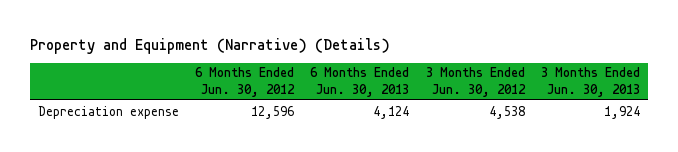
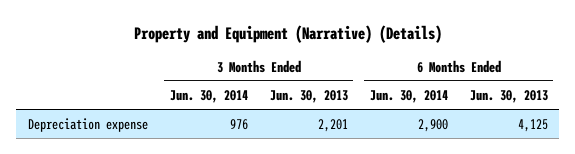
- | 6 Months Ended Jun. 30, 2012 | 6 Months Ended Jun. 30, 2013 | 3 Months Ended Jun. 30, 2012 | 3 Months Ended Jun. 30, 2013
+ | 3 Months Ended Jun. 30, 2014 | 3 Months Ended Jun. 30, 2013 | 6 Months Ended Jun. 30, 2014 | 6 Months Ended Jun. 30, 2013
- Depreciation expense | 12,596 | 4,124 | 4,538 | 1,924
+ Depreciation expense | 976 | 2,201 | 2,900 | 4,125

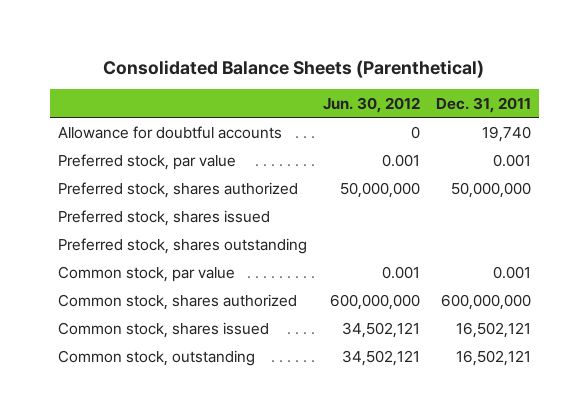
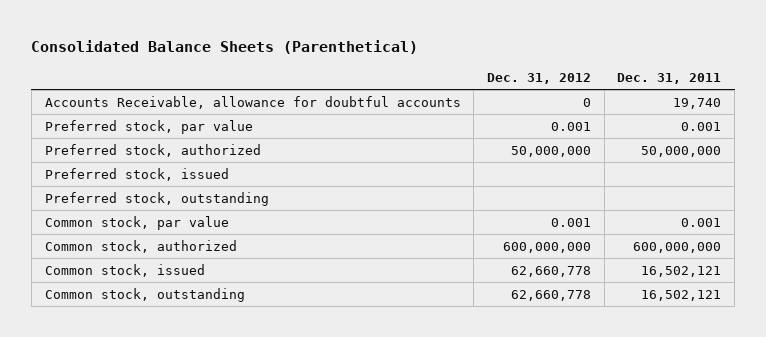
- | Jun. 30, 2012 | Dec. 31, 2011
+ | Dec. 31, 2012 | Dec. 31, 2011
- Allowance for doubtful accounts | 0 | 19,740
+ Accounts Receivable, allowance for doubtful accounts | 0 | 19,740
- Preferred stock, shares authorized | 50,000,000 | 50,000,000
- Preferred stock, shares issued
- Preferred stock, shares outstanding
+ Preferred stock, authorized | 50,000,000 | 50,000,000
+ Preferred stock, issued
+ Preferred stock, outstanding
- Common stock, shares authorized | 600,000,000 | 600,000,000
- Common stock, shares issued | 34,502,121 | 16,502,121
+ Common stock, authorized | 600,000,000 | 600,000,000
+ Common stock, issued | 62,660,778 | 16,502,121

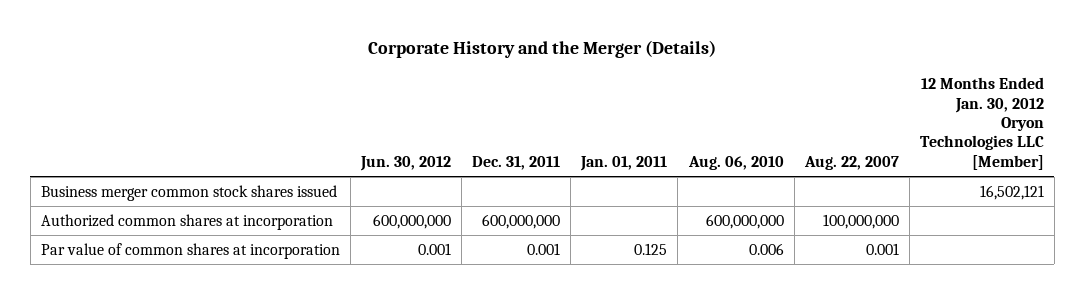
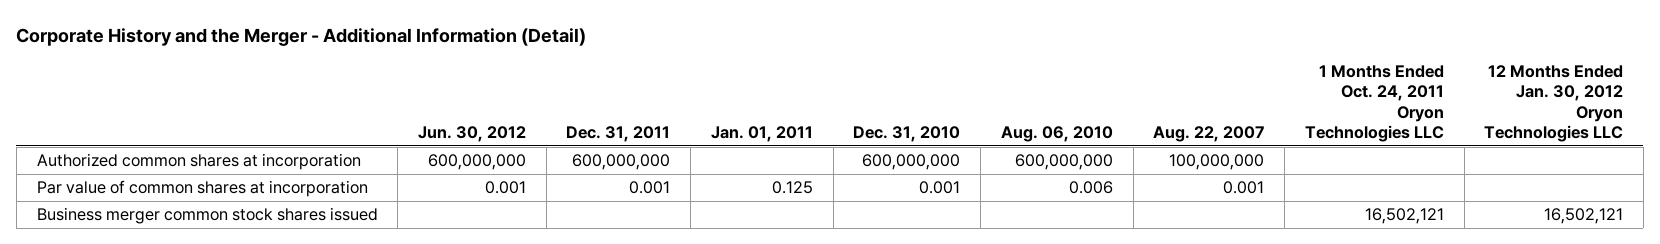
- Corporate History and the Merger (Details)
+ Corporate History and the Merger - Additional Information (Detail)
- | Jun. 30, 2012 | Dec. 31, 2011 | Jan. 01, 2011 | Aug. 06, 2010 | Aug. 22, 2007 | 12 Months Ended Jan. 30, 2012 Oryon Technologies LLC [Member]
+ | Jun. 30, 2012 | Dec. 31, 2011 | Jan. 01, 2011 | Dec. 31, 2010 | Aug. 06, 2010 | Aug. 22, 2007 | 1 Months Ended Oct. 24, 2011 Oryon Technologies LLC | 12 Months Ended Jan. 30, 2012 Oryon Technologies LLC
moved down: Business merger common stock shares issued | | | | | | | 16,502,121 | 16,502,121

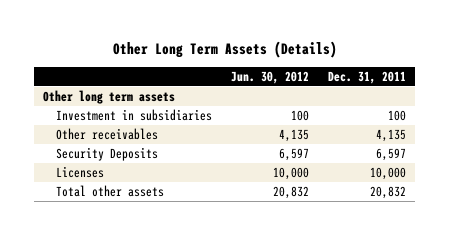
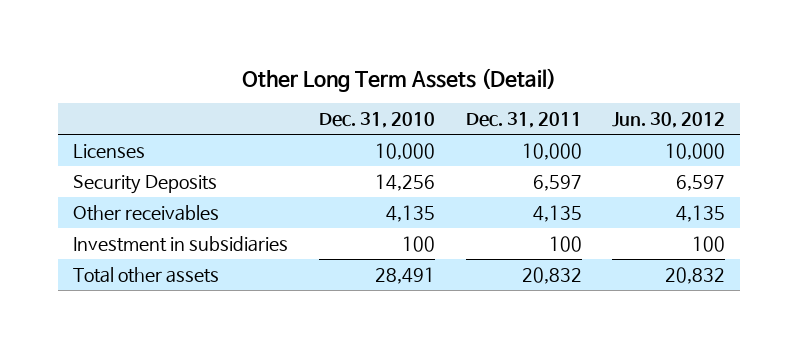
- Other Long Term Assets (Details)
+ Other Long Term Assets (Detail)
- | Jun. 30, 2012 | Dec. 31, 2011
+ | Dec. 31, 2010 | Dec. 31, 2011 | Jun. 30, 2012
- Other long term assets
moved down: Security Deposits | 14,256 | 6,597 | 6,597
moved down: Other receivables | 4,135 | 4,135 | 4,135
moved down: Investment in subsidiaries | 100 | 100 | 100

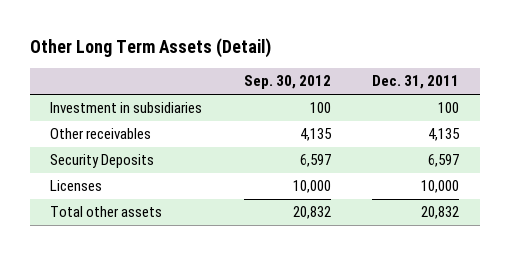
- | Dec. 31, 2010 | Dec. 31, 2011 | Jun. 30, 2012
+ | Sep. 30, 2012 | Dec. 31, 2011
moved down: Other receivables | 4,135 | 4,135
moved down: Security Deposits | 6,597 | 6,597
moved down: Licenses | 10,000 | 10,000

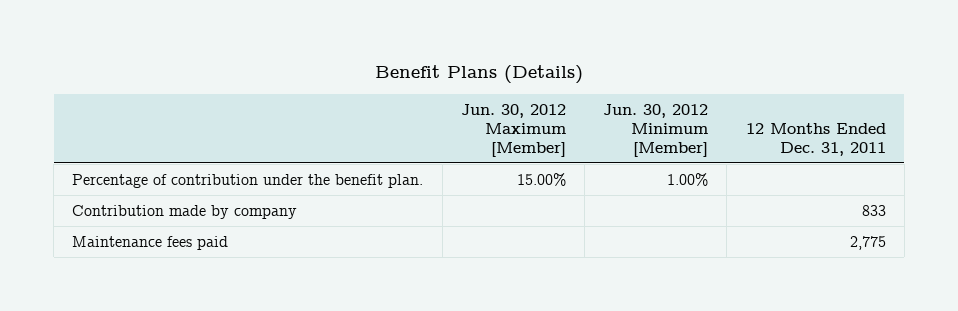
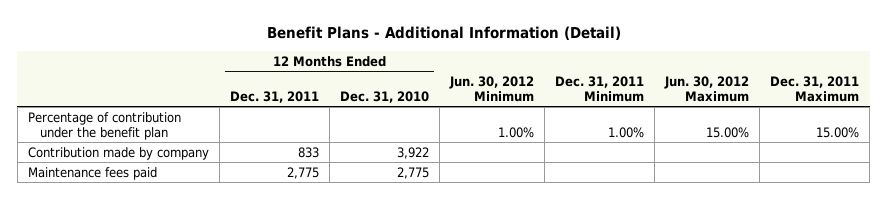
- Benefit Plans (Details)
+ Benefit Plans - Additional Information (Detail)
- | Jun. 30, 2012 Maximum [Member] | Jun. 30, 2012 Minimum [Member] | 12 Months Ended Dec. 31, 2011
+ | 12 Months Ended Dec. 31, 2011 | 12 Months Ended Dec. 31, 2010 | Jun. 30, 2012 Minimum | Dec. 31, 2011 Minimum | Jun. 30, 2012 Maximum | Dec. 31, 2011 Maximum
- Percentage of contribution under the benefit plan. | 15.00% | 1.00% |
+ Percentage of contribution under the benefit plan | | | 1.00% | 1.00% | 15.00% | 15.00%

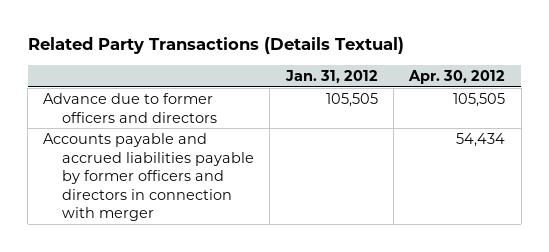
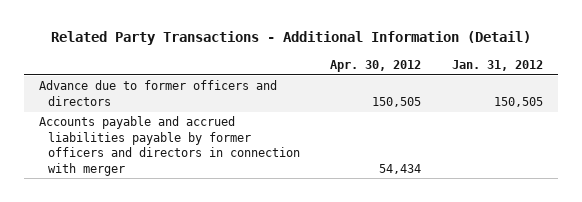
- Related Party Transactions (Details Textual)
+ Related Party Transactions - Additional Information (Detail)
- | Jan. 31, 2012 | Apr. 30, 2012
+ | Apr. 30, 2012 | Jan. 31, 2012
- Advance due to former officers and directors | 105,505 | 105,505
+ Advance due to former officers and directors | 150,505 | 150,505

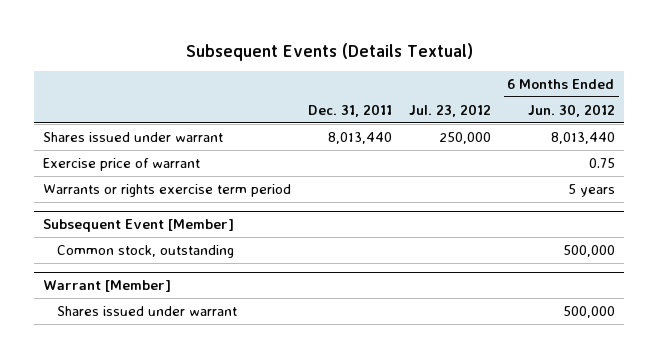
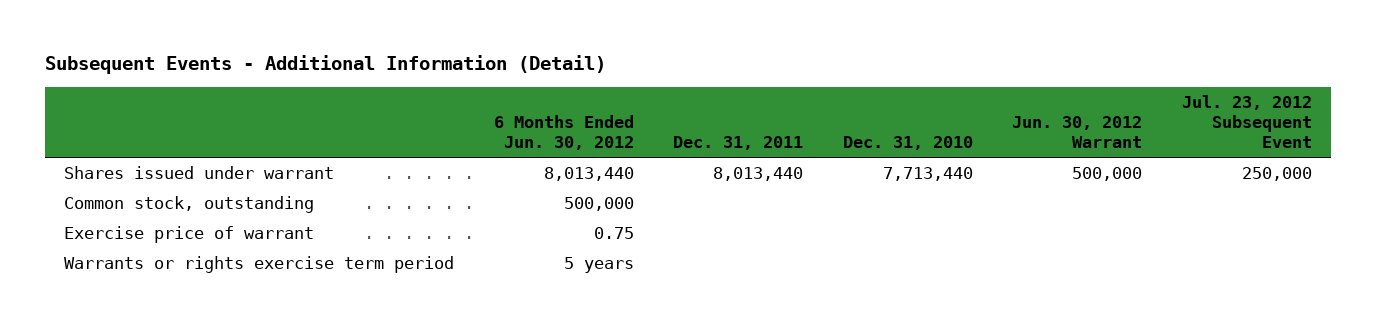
- Subsequent Events (Details Textual)
+ Subsequent Events - Additional Information (Detail)
- | Dec. 31, 2011 | Jul. 23, 2012 | 6 Months Ended Jun. 30, 2012
+ | 6 Months Ended Jun. 30, 2012 | Dec. 31, 2011 | Dec. 31, 2010 | Jun. 30, 2012 Warrant | Jul. 23, 2012 Subsequent Event
+ Common stock, outstanding | 500,000 | | | |
- Subsequent Event [Member]
- Common stock, outstanding | | | 500,000
- Warrant [Member]
- Shares issued under warrant | | | 500,000

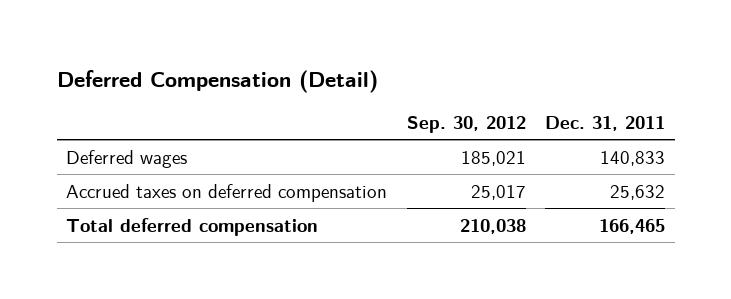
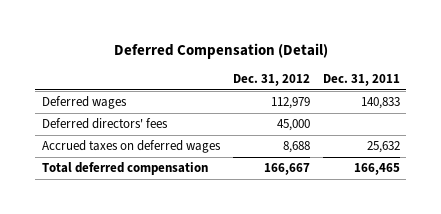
- | Sep. 30, 2012 | Dec. 31, 2011
+ | Dec. 31, 2012 | Dec. 31, 2011
- Accrued taxes on deferred compensation | 25,017 | 25,632
+ Deferred directors' fees | 45,000 |
+ Accrued taxes on deferred wages | 8,688 | 25,632

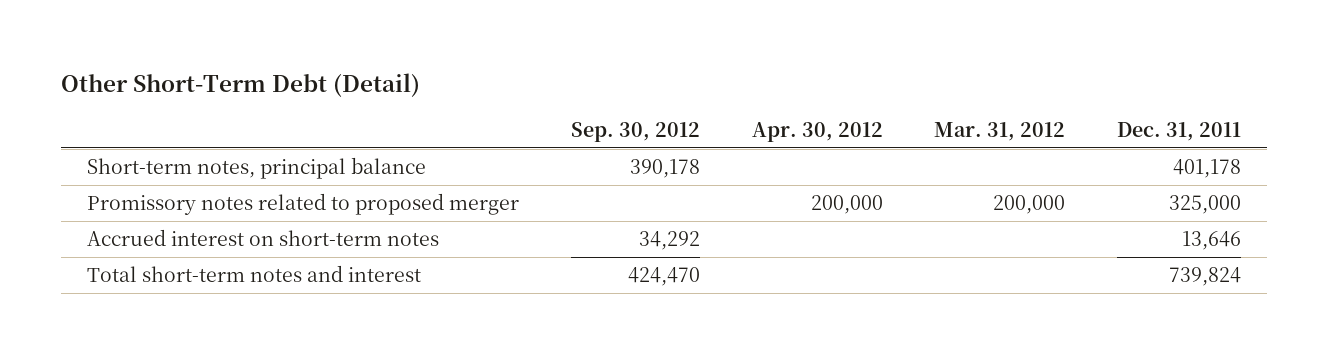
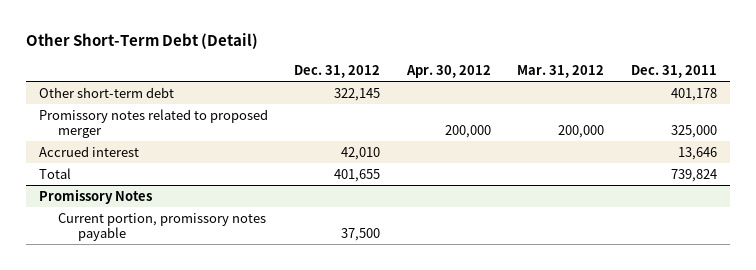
- | Sep. 30, 2012 | Apr. 30, 2012 | Mar. 31, 2012 | Dec. 31, 2011
+ | Dec. 31, 2012 | Apr. 30, 2012 | Mar. 31, 2012 | Dec. 31, 2011
- Short-term notes, principal balance | 390,178 | | | 401,178
+ Other short-term debt | 322,145 | | | 401,178
- Accrued interest on short-term notes | 34,292 | | | 13,646
- Total short-term notes and interest | 424,470 | | | 739,824
+ Accrued interest | 42,010 | | | 13,646
+ Total | 401,655 | | | 739,824
+ Promissory Notes
+ Current portion, promissory notes payable | 37,500 | | |

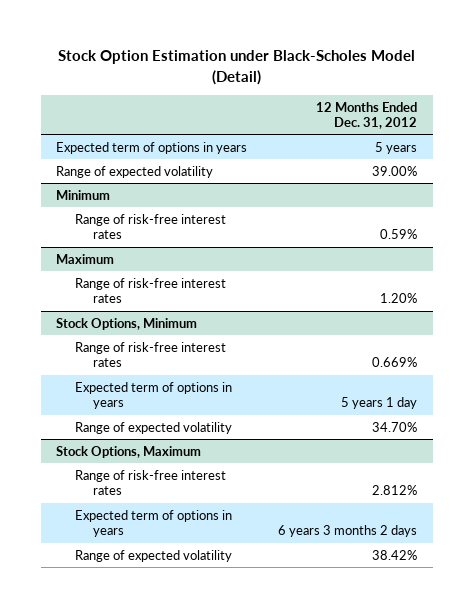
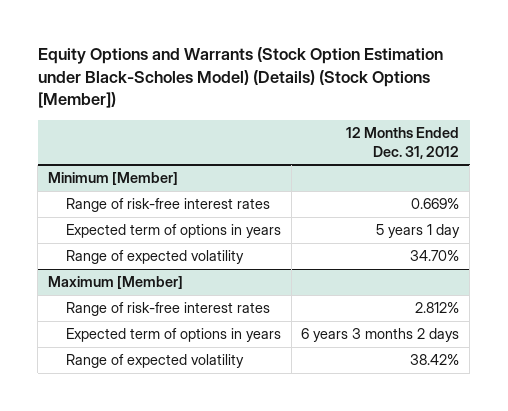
- Stock Option Estimation under Black-Scholes Model (Detail)
+ Equity Options and Warrants (Stock Option Estimation under Black-Scholes Model) (Details) (Stock Options [Member])
- Expected term of options in years | 5 years
- Range of expected volatility | 39.00%
- Minimum
- Range of risk-free interest rates | 0.59%
- Maximum
- Range of risk-free interest rates | 1.20%
- Stock Options, Minimum
+ Minimum [Member]
- Stock Options, Maximum
+ Maximum [Member]

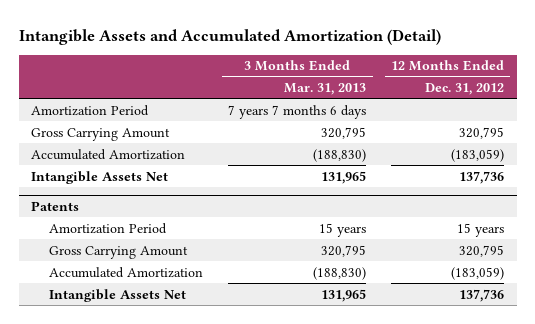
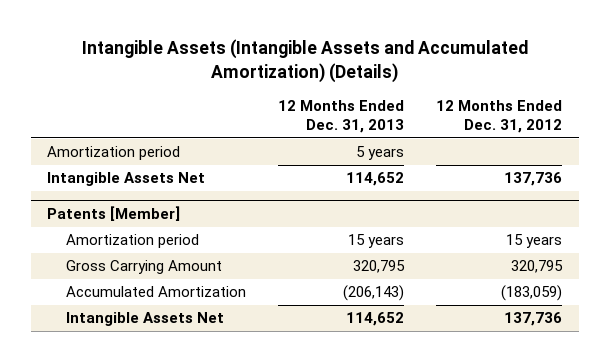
- Intangible Assets and Accumulated Amortization (Detail)
+ Intangible Assets (Intangible Assets and Accumulated Amortization) (Details)
- | 3 Months Ended Mar. 31, 2013 | 12 Months Ended Dec. 31, 2012
+ | 12 Months Ended Dec. 31, 2013 | 12 Months Ended Dec. 31, 2012
- Amortization Period | 7 years 7 months 6 days |
- Gross Carrying Amount | 320,795 | 320,795
- Accumulated Amortization | (188,830) | (183,059)
+ Amortization period | 5 years |
- Patents
- Amortization Period | 15 years | 15 years
+ Patents [Member]
+ Amortization period | 15 years | 15 years

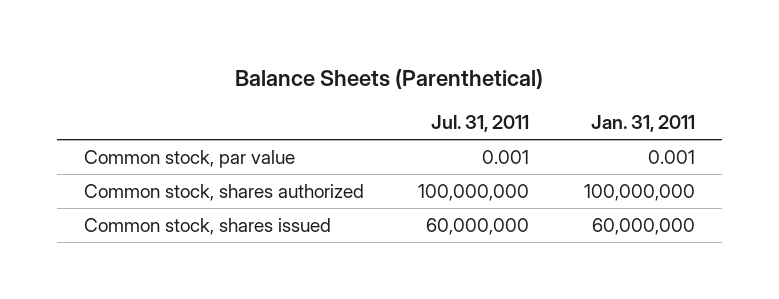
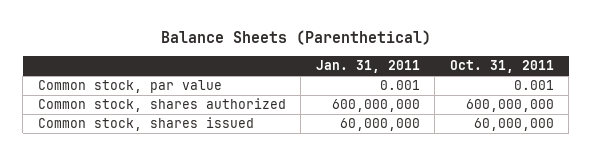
- | Jul. 31, 2011 | Jan. 31, 2011
+ | Jan. 31, 2011 | Oct. 31, 2011
- Common stock, shares authorized | 100,000,000 | 100,000,000
+ Common stock, shares authorized | 600,000,000 | 600,000,000

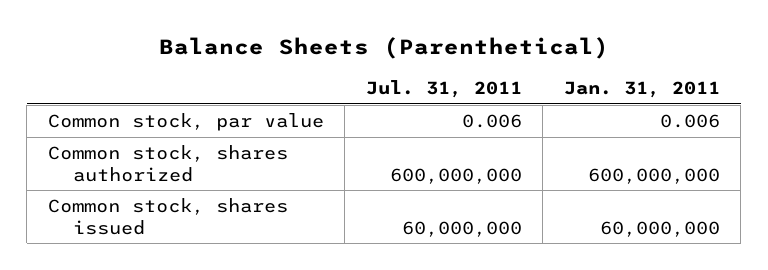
- | Jan. 31, 2011 | Oct. 31, 2011
+ | Jul. 31, 2011 | Jan. 31, 2011
- Common stock, par value | 0.001 | 0.001
+ Common stock, par value | 0.006 | 0.006

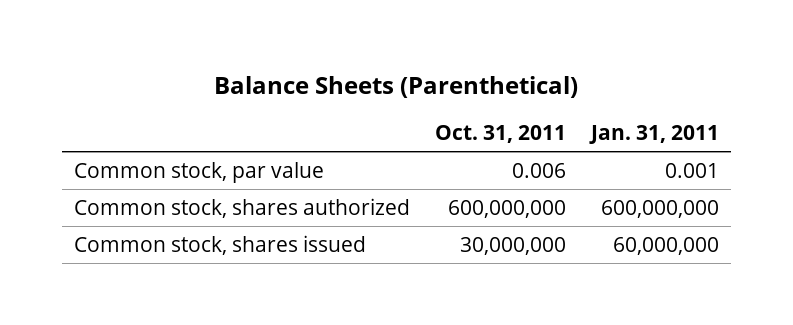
- | Jul. 31, 2011 | Jan. 31, 2011
+ | Oct. 31, 2011 | Jan. 31, 2011
- Common stock, par value | 0.006 | 0.006
+ Common stock, par value | 0.006 | 0.001

